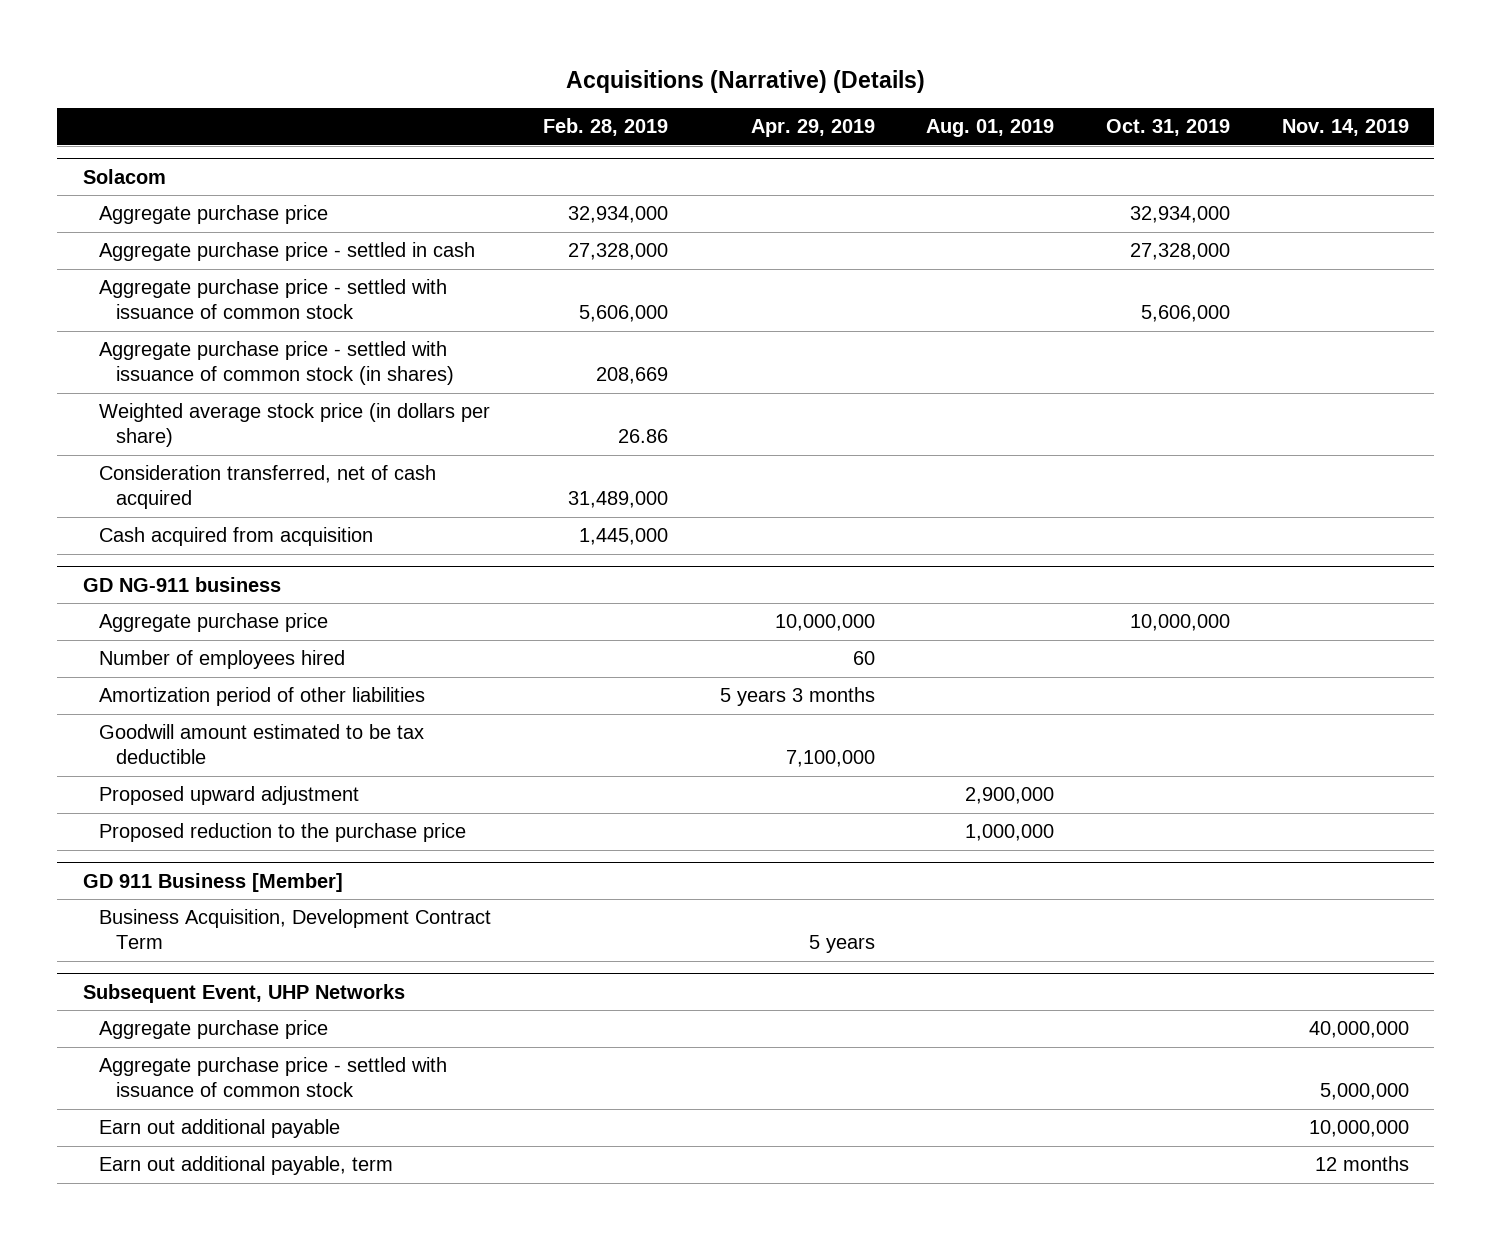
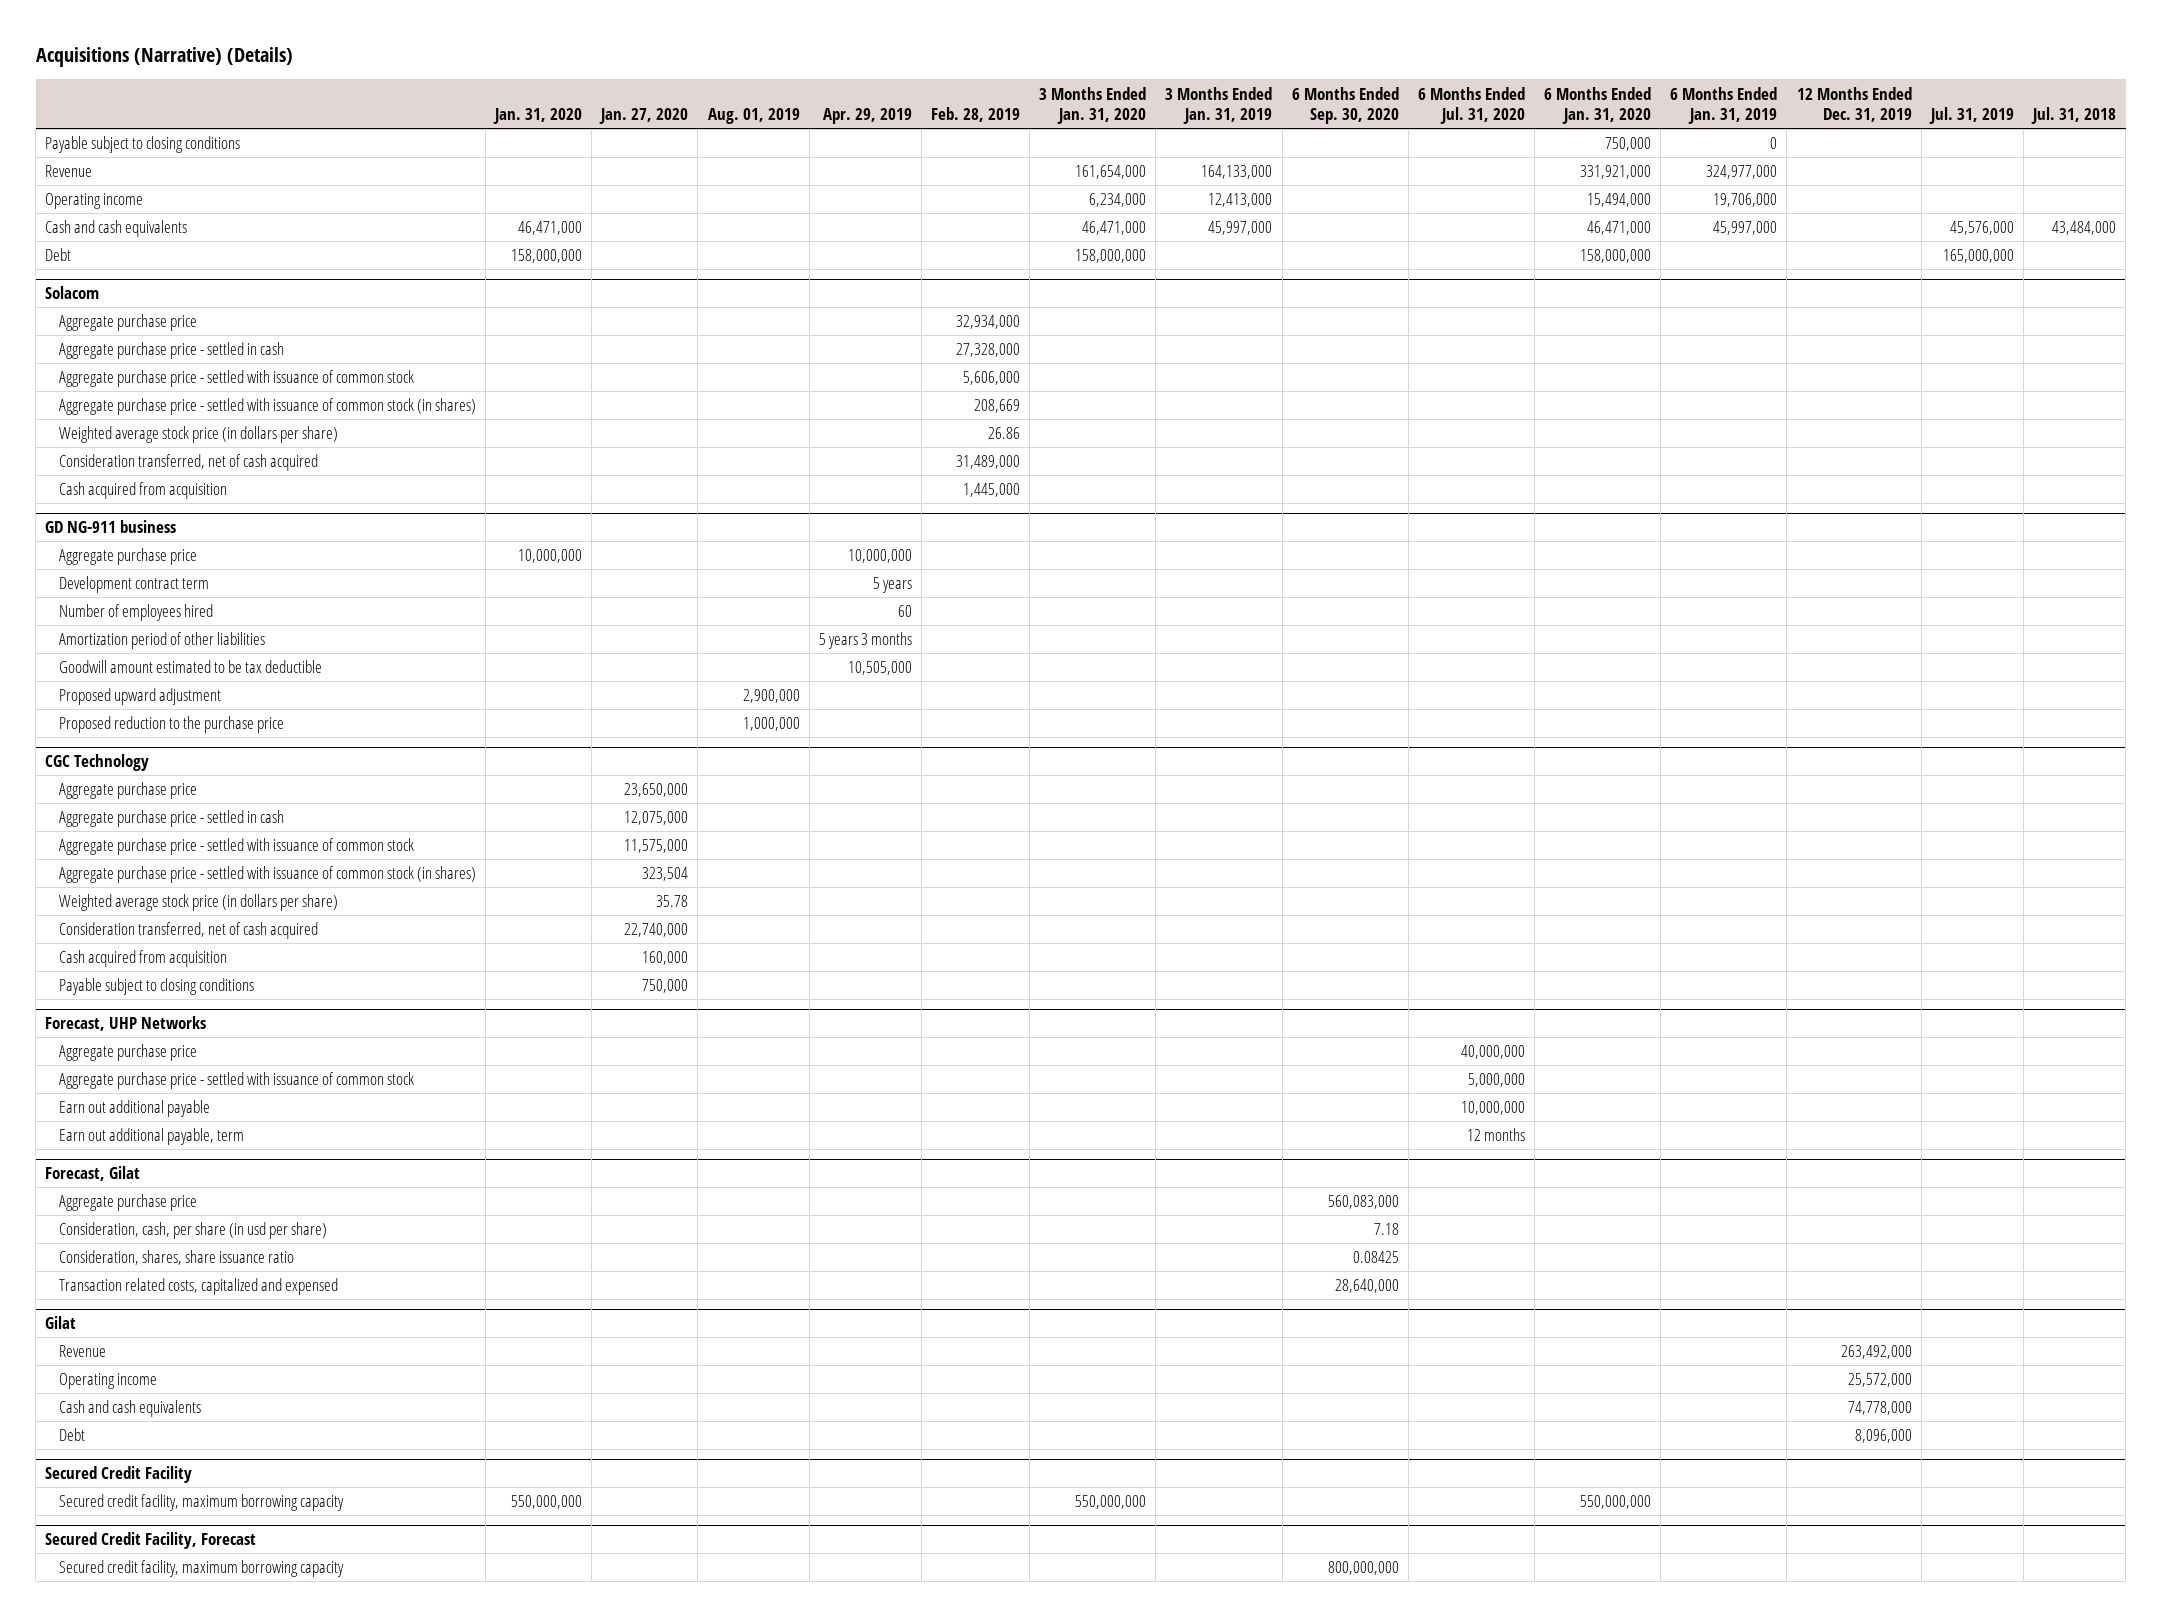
- | Feb. 28, 2019 | Apr. 29, 2019 | Aug. 01, 2019 | Oct. 31, 2019 | Nov. 14, 2019
+ | Jan. 31, 2020 | Jan. 27, 2020 | Aug. 01, 2019 | Apr. 29, 2019 | Feb. 28, 2019 | 3 Months Ended Jan. 31, 2020 | 3 Months Ended Jan. 31, 2019 | 6 Months Ended Sep. 30, 2020 | 6 Months Ended Jul. 31, 2020 | 6 Months Ended Jan. 31, 2020 | 6 Months Ended Jan. 31, 2019 | 12 Months Ended Dec. 31, 2019 | Jul. 31, 2019 | Jul. 31, 2018
+ Payable subject to closing conditions | | | | | | | | | | 750,000 | 0 | | |
+ Revenue | | | | | | 161,654,000 | 164,133,000 | | | 331,921,000 | 324,977,000 | | |
+ Operating income | | | | | | 6,234,000 | 12,413,000 | | | 15,494,000 | 19,706,000 | | |
+ Cash and cash equivalents | 46,471,000 | | | | | 46,471,000 | 45,997,000 | | | 46,471,000 | 45,997,000 | | 45,576,000 | 43,484,000
+ Debt | 158,000,000 | | | | | 158,000,000 | | | | 158,000,000 | | | 165,000,000 |
@ GD NG-911 business
+ Development contract term | | | | 5 years | | | | | | | | | |
- Goodwill amount estimated to be tax deductible | | 7,100,000 | | |
+ Goodwill amount estimated to be tax deductible | | | | 10,505,000 | | | | | | | | | |
- GD 911 Business [Member]
- Business Acquisition, Development Contract Term | | 5 years | | |
- Subsequent Event, UHP Networks
- Aggregate purchase price | | | | | 40,000,000
- Aggregate purchase price - settled with issuance of common stock | | | | | 5,000,000
- Earn out additional payable | | | | | 10,000,000
- Earn out additional payable, term | | | | | 12 months
+ CGC Technology
+ Aggregate purchase price | | 23,650,000 | | | | | | | | | | | |
+ Aggregate purchase price - settled in cash | | 12,075,000 | | | | | | | | | | | |
+ Aggregate purchase price - settled with issuance of common stock | | 11,575,000 | | | | | | | | | | | |
+ Aggregate purchase price - settled with issuance of common stock (in shares) | | 323,504 | | | | | | | | | | | |
+ Weighted average stock price (in dollars per share) | | 35.78 | | | | | | | | | | | |
+ Consideration transferred, net of cash acquired | | 22,740,000 | | | | | | | | | | | |
+ Cash acquired from acquisition | | 160,000 | | | | | | | | | | | |
+ Payable subject to closing conditions | | 750,000 | | | | | | | | | | | |
+ Forecast, UHP Networks
+ Aggregate purchase price | | | | | | | | | 40,000,000 | | | | |
+ Aggregate purchase price - settled with issuance of common stock | | | | | | | | | 5,000,000 | | | | |
+ Earn out additional payable | | | | | | | | | 10,000,000 | | | | |
+ Earn out additional payable, term | | | | | | | | | 12 months | | | | |
+ Forecast, Gilat
+ Aggregate purchase price | | | | | | | | 560,083,000 | | | | | |
+ Consideration, cash, per share (in usd per share) | | | | | | | | 7.18 | | | | | |
+ Consideration, shares, share issuance ratio | | | | | | | | 0.08425 | | | | | |
+ Transaction related costs, capitalized and expensed | | | | | | | | 28,640,000 | | | | | |
+ Gilat
+ Revenue | | | | | | | | | | | | 263,492,000 | |
+ Operating income | | | | | | | | | | | | 25,572,000 | |
+ Cash and cash equivalents | | | | | | | | | | | | 74,778,000 | |
+ Debt | | | | | | | | | | | | 8,096,000 | |
+ Secured Credit Facility
+ Secured credit facility, maximum borrowing capacity | 550,000,000 | | | | | 550,000,000 | | | | 550,000,000 | | | |
+ Secured Credit Facility, Forecast
+ Secured credit facility, maximum borrowing capacity | | | | | | | | 800,000,000 | | | | | |

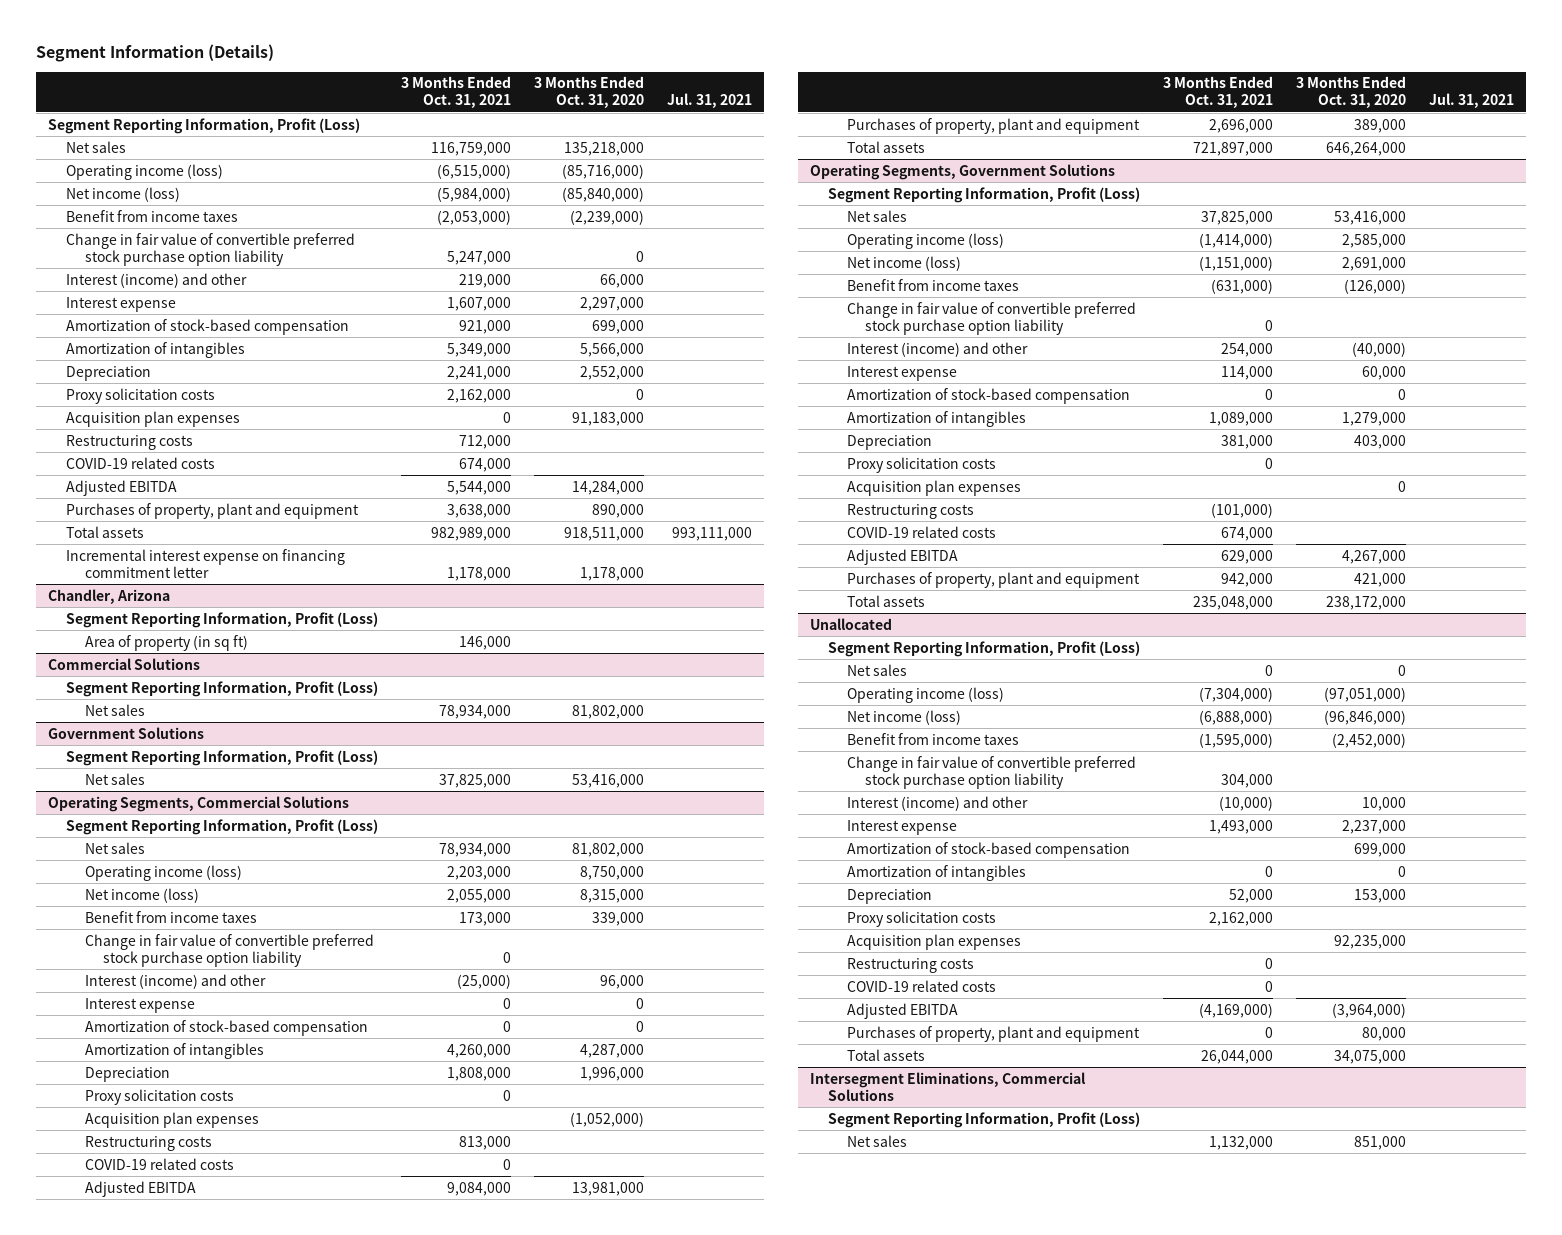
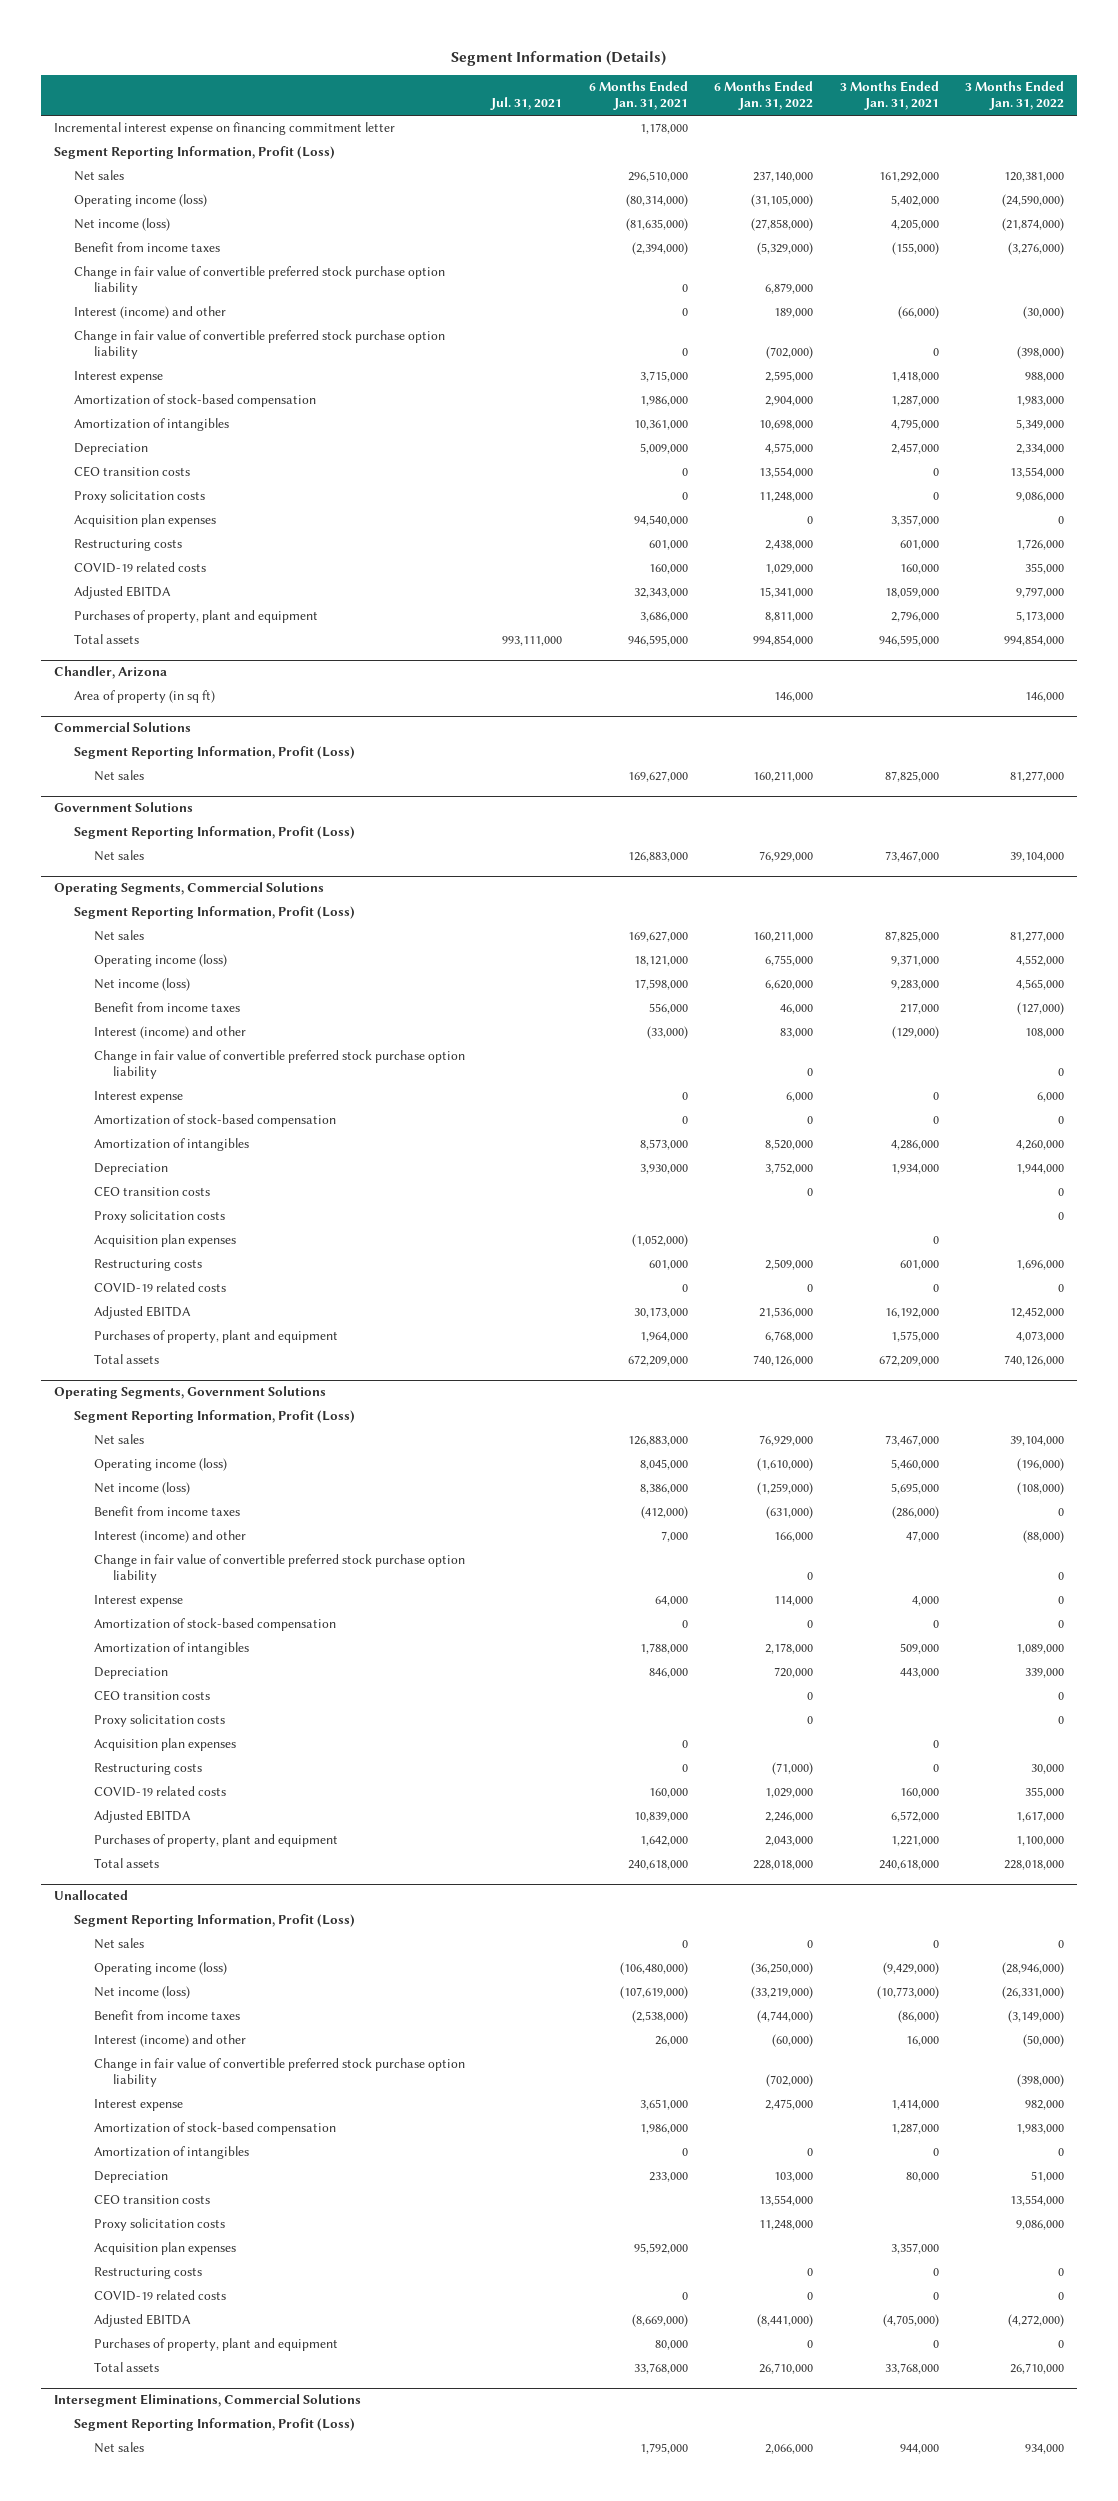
- | 3 Months Ended Oct. 31, 2021 | 3 Months Ended Oct. 31, 2020 | Jul. 31, 2021
+ | Jul. 31, 2021 | 6 Months Ended Jan. 31, 2021 | 6 Months Ended Jan. 31, 2022 | 3 Months Ended Jan. 31, 2021 | 3 Months Ended Jan. 31, 2022
moved up: Incremental interest expense on financing commitment letter | | 1,178,000 | | |
+ Change in fair value of convertible preferred stock purchase option liability | | 0 | (702,000) | 0 | (398,000)
+ CEO transition costs | | 0 | 13,554,000 | 0 | 13,554,000
@ Chandler, Arizona
- Segment Reporting Information, Profit (Loss)
@ Operating Segments, Commercial Solutions
moved down: Change in fair value of convertible preferred stock purchase option liability | | | 0 | | 0
+ CEO transition costs | | | 0 | | 0
@ Operating Segments, Government Solutions
moved down: Change in fair value of convertible preferred stock purchase option liability | | | 0 | | 0
+ CEO transition costs | | | 0 | | 0
@ Unallocated
moved down: Change in fair value of convertible preferred stock purchase option liability | | | (702,000) | | (398,000)
+ CEO transition costs | | | 13,554,000 | | 13,554,000

